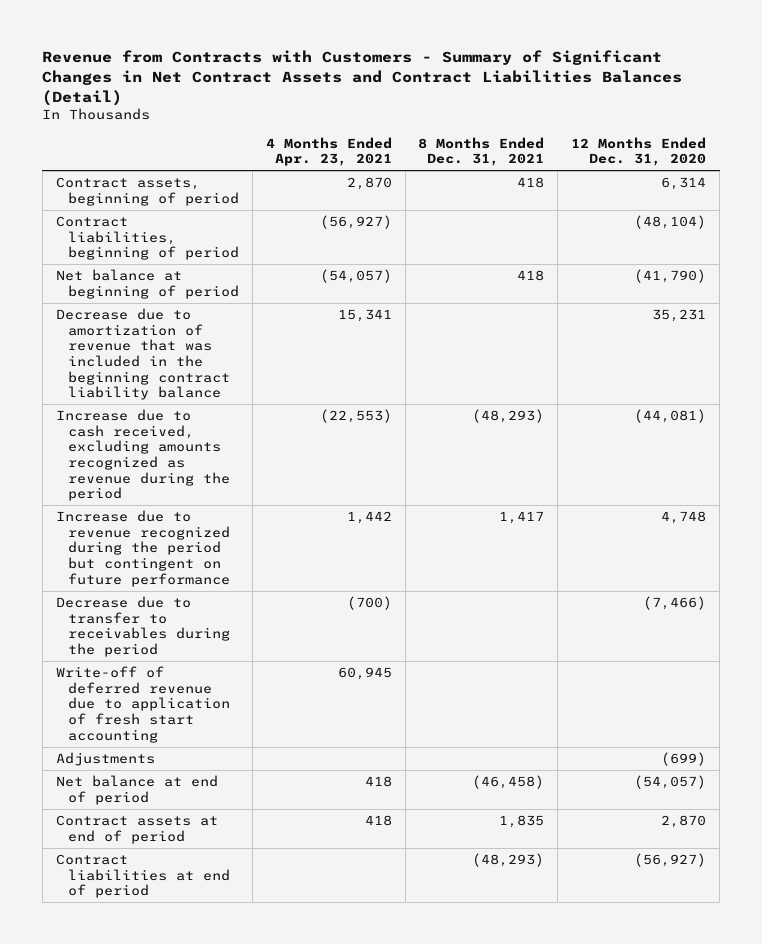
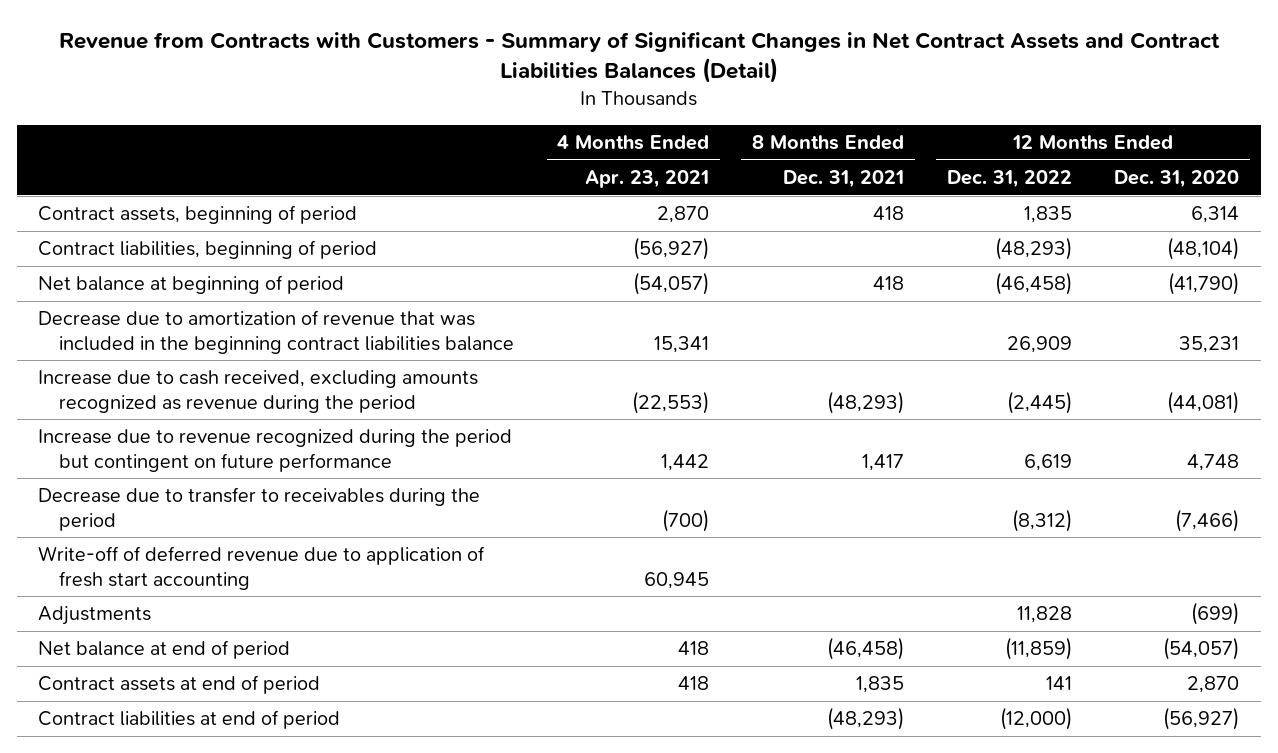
- | 4 Months Ended Apr. 23, 2021 | 8 Months Ended Dec. 31, 2021 | 12 Months Ended Dec. 31, 2020
+ | 4 Months Ended Apr. 23, 2021 | 8 Months Ended Dec. 31, 2021 | 12 Months Ended Dec. 31, 2022 | 12 Months Ended Dec. 31, 2020
- Decrease due to amortization of revenue that was included in the beginning contract liability balance | 15,341 | | 35,231
+ Decrease due to amortization of revenue that was included in the beginning contract liabilities balance | 15,341 | | 26,909 | 35,231

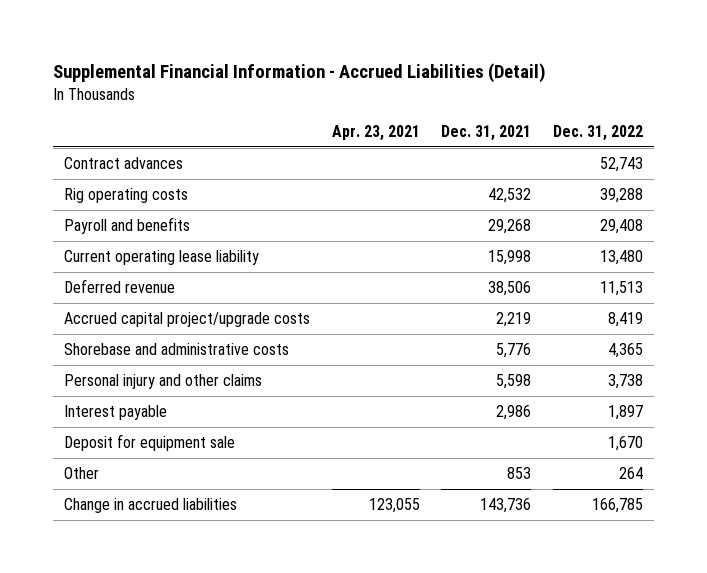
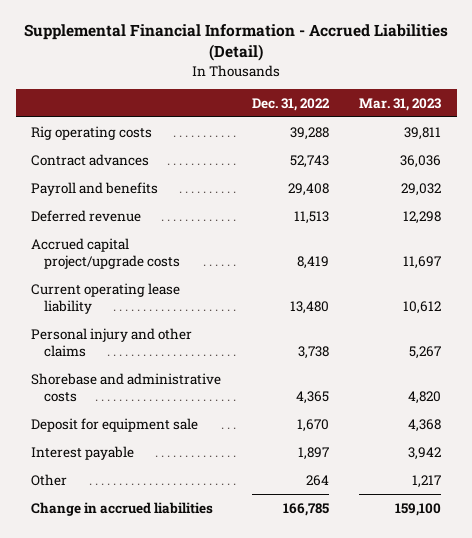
- | Apr. 23, 2021 | Dec. 31, 2021 | Dec. 31, 2022
+ | Dec. 31, 2022 | Mar. 31, 2023
moved down: Contract advances | 52,743 | 36,036
moved down: Current operating lease liability | 13,480 | 10,612
moved down: Shorebase and administrative costs | 4,365 | 4,820
moved down: Interest payable | 1,897 | 3,942

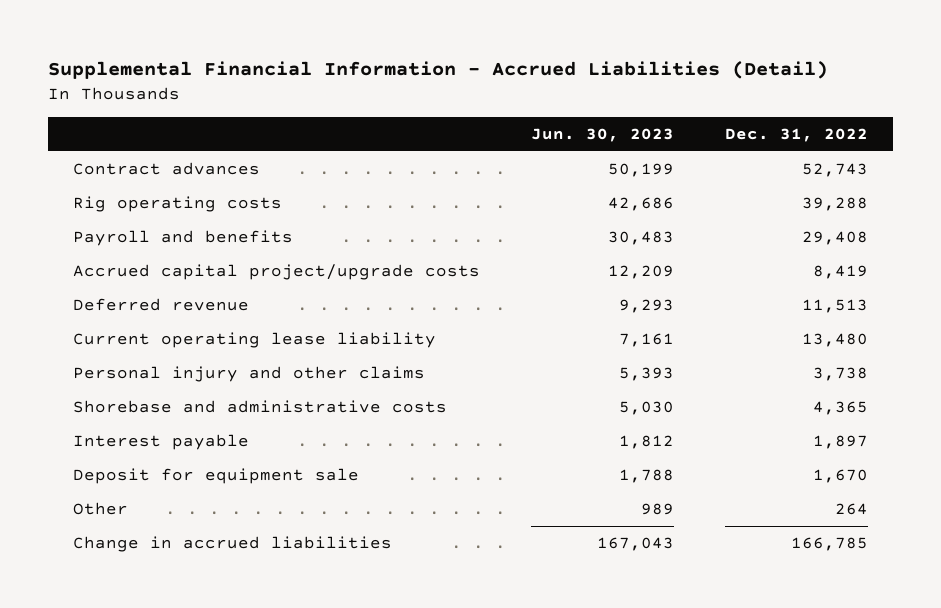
- | Dec. 31, 2022 | Mar. 31, 2023
+ | Jun. 30, 2023 | Dec. 31, 2022
moved down: Rig operating costs | 42,686 | 39,288
moved down: Deferred revenue | 9,293 | 11,513
moved down: Deposit for equipment sale | 1,788 | 1,670

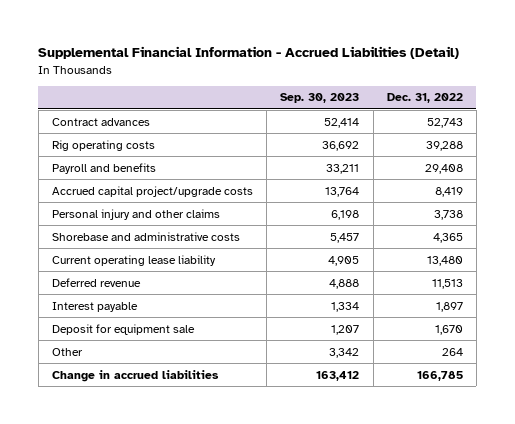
- | Jun. 30, 2023 | Dec. 31, 2022
+ | Sep. 30, 2023 | Dec. 31, 2022
moved down: Current operating lease liability | 4,905 | 13,480
moved down: Deferred revenue | 4,888 | 11,513

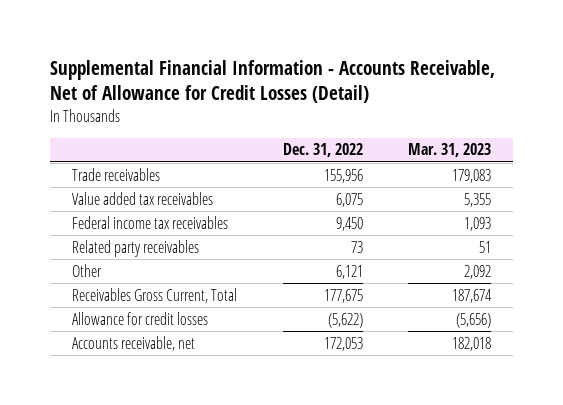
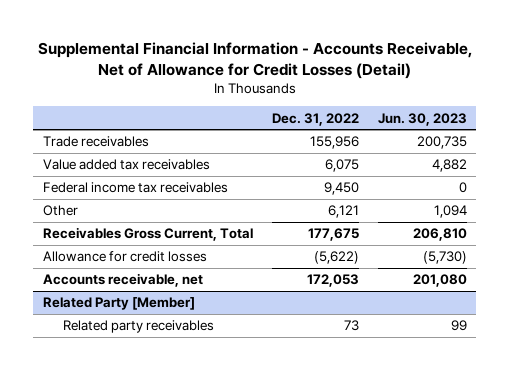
- | Dec. 31, 2022 | Mar. 31, 2023
+ | Dec. 31, 2022 | Jun. 30, 2023
- Related party receivables | 73 | 51
+ Related Party [Member]
+ Related party receivables | 73 | 99

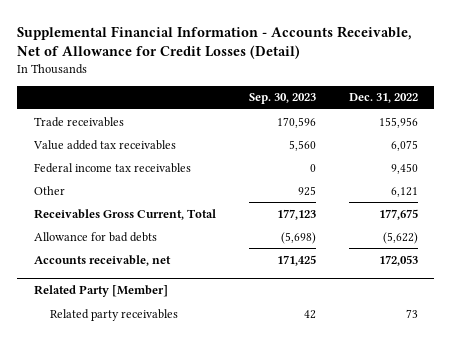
- | Dec. 31, 2022 | Jun. 30, 2023
+ | Sep. 30, 2023 | Dec. 31, 2022
- Allowance for credit losses | (5,622) | (5,730)
+ Allowance for bad debts | (5,698) | (5,622)

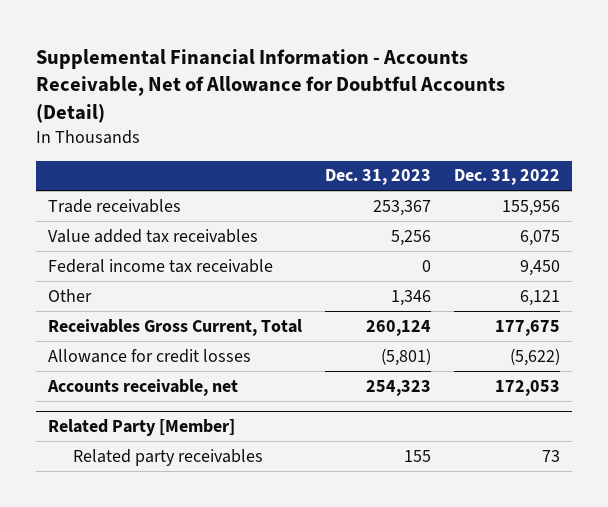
- Supplemental Financial Information - Accounts Receivable, Net of Allowance for Credit Losses (Detail)
+ Supplemental Financial Information - Accounts Receivable, Net of Allowance for Doubtful Accounts (Detail)
- | Sep. 30, 2023 | Dec. 31, 2022
+ | Dec. 31, 2023 | Dec. 31, 2022
- Federal income tax receivables | 0 | 9,450
+ Federal income tax receivable | 0 | 9,450
- Allowance for bad debts | (5,698) | (5,622)
+ Allowance for credit losses | (5,801) | (5,622)

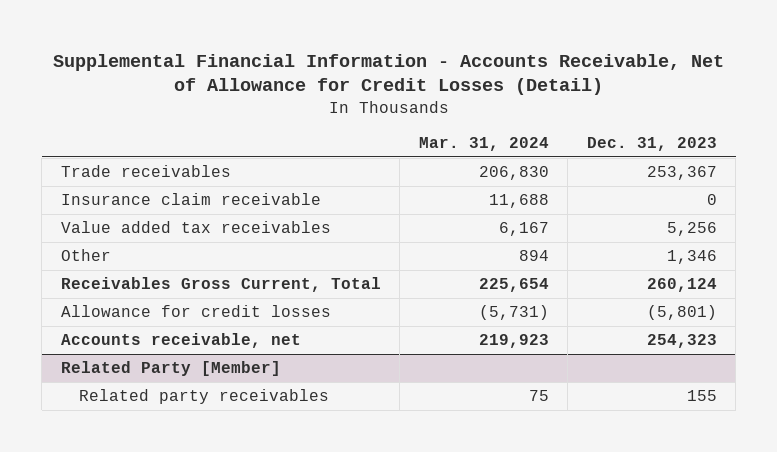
- Supplemental Financial Information - Accounts Receivable, Net of Allowance for Doubtful Accounts (Detail)
+ Supplemental Financial Information - Accounts Receivable, Net of Allowance for Credit Losses (Detail)
- | Dec. 31, 2023 | Dec. 31, 2022
+ | Mar. 31, 2024 | Dec. 31, 2023
+ Insurance claim receivable | 11,688 | 0
- Federal income tax receivable | 0 | 9,450

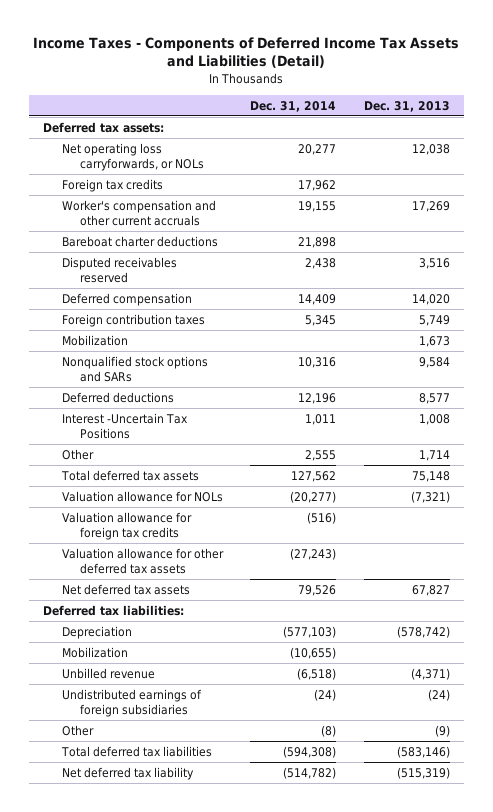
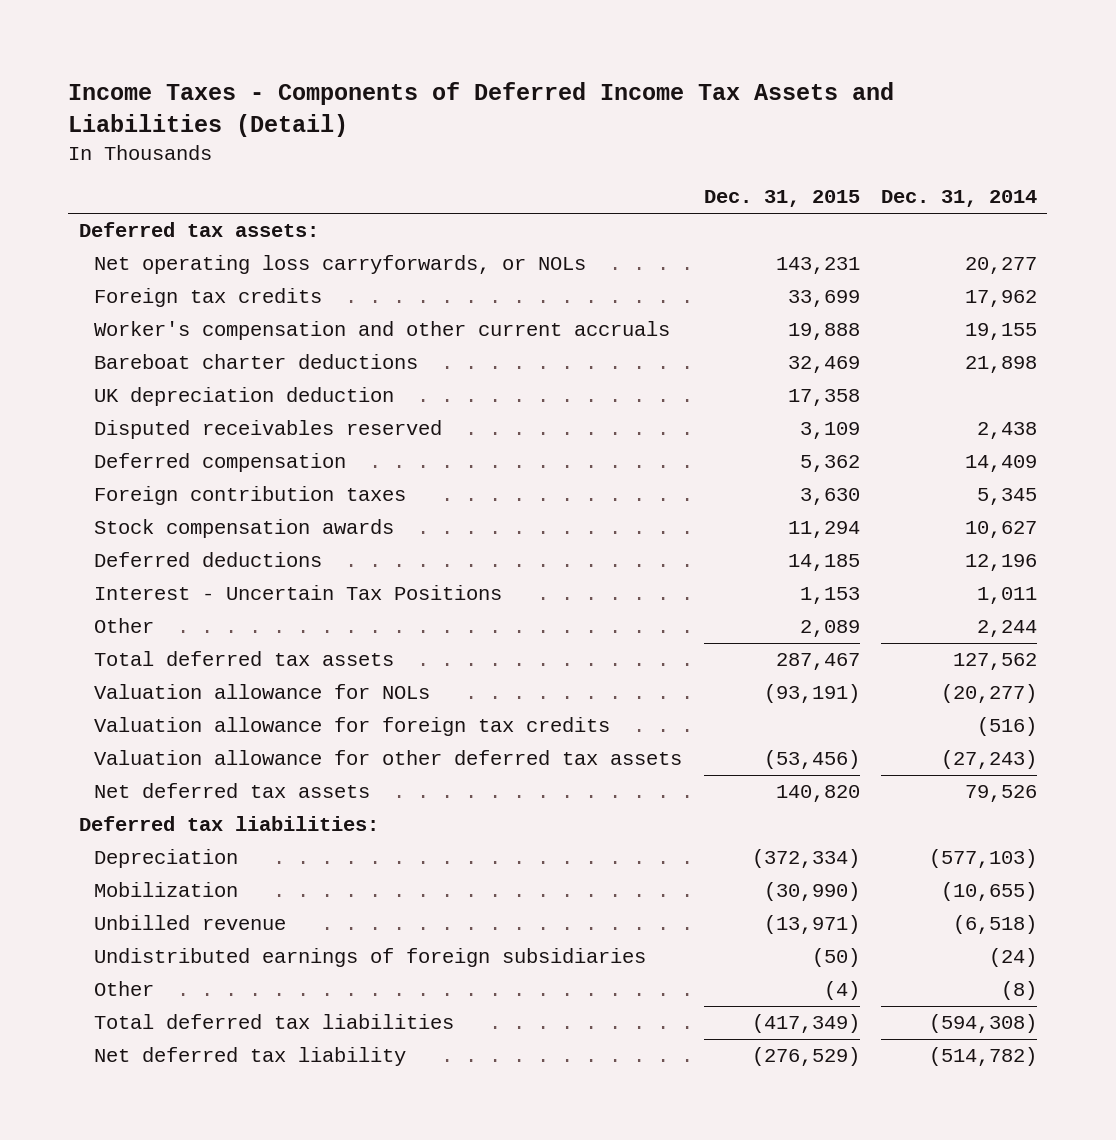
- | Dec. 31, 2014 | Dec. 31, 2013
+ | Dec. 31, 2015 | Dec. 31, 2014
+ UK depreciation deduction | 17,358 |
- Mobilization | | 1,673
- Nonqualified stock options and SARs | 10,316 | 9,584
+ Stock compensation awards | 11,294 | 10,627
- Interest -Uncertain Tax Positions | 1,011 | 1,008
- Other | 2,555 | 1,714
+ Interest - Uncertain Tax Positions | 1,153 | 1,011
+ Other | 2,089 | 2,244

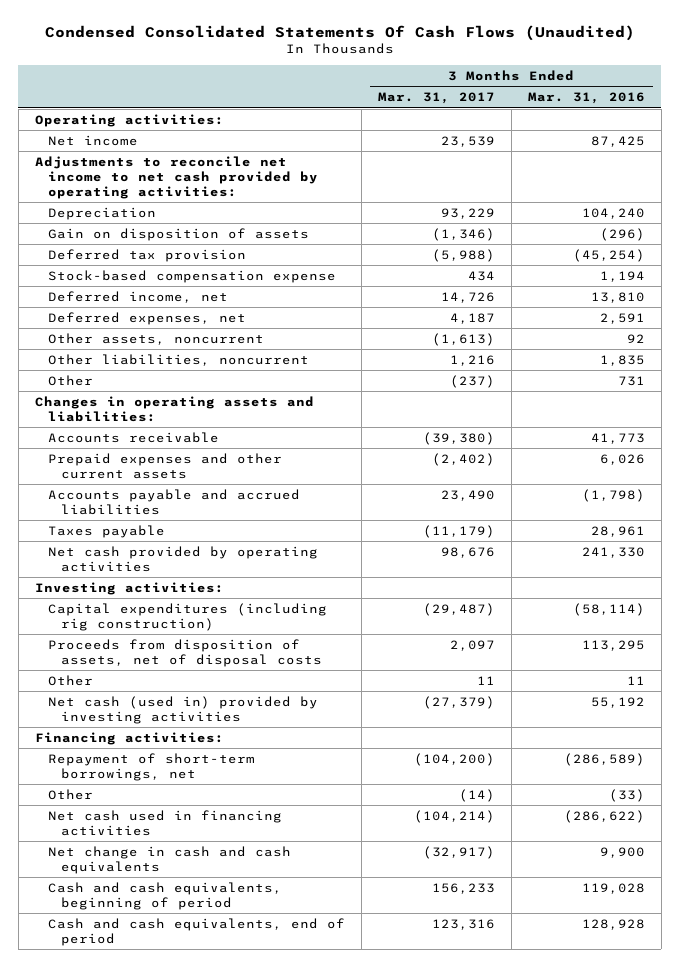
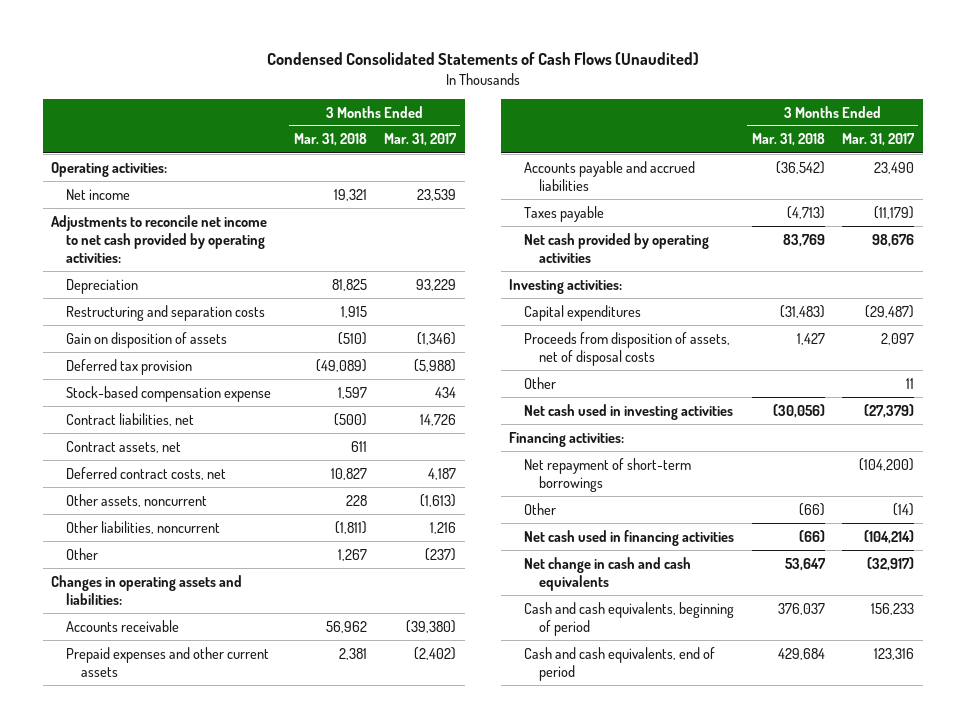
- Condensed Consolidated Statements Of Cash Flows (Unaudited)
+ Condensed Consolidated Statements of Cash Flows (Unaudited)
- | 3 Months Ended Mar. 31, 2017 | 3 Months Ended Mar. 31, 2016
+ | 3 Months Ended Mar. 31, 2018 | 3 Months Ended Mar. 31, 2017
+ Restructuring and separation costs | 1,915 |
- Deferred income, net | 14,726 | 13,810
- Deferred expenses, net | 4,187 | 2,591
+ Contract liabilities, net | (500) | 14,726
+ Contract assets, net | 611 |
+ Deferred contract costs, net | 10,827 | 4,187
- Capital expenditures (including rig construction) | (29,487) | (58,114)
+ Capital expenditures | (31,483) | (29,487)
- Net cash (used in) provided by investing activities | (27,379) | 55,192
+ Net cash used in investing activities | (30,056) | (27,379)
- Repayment of short-term borrowings, net | (104,200) | (286,589)
+ Net repayment of short-term borrowings | | (104,200)

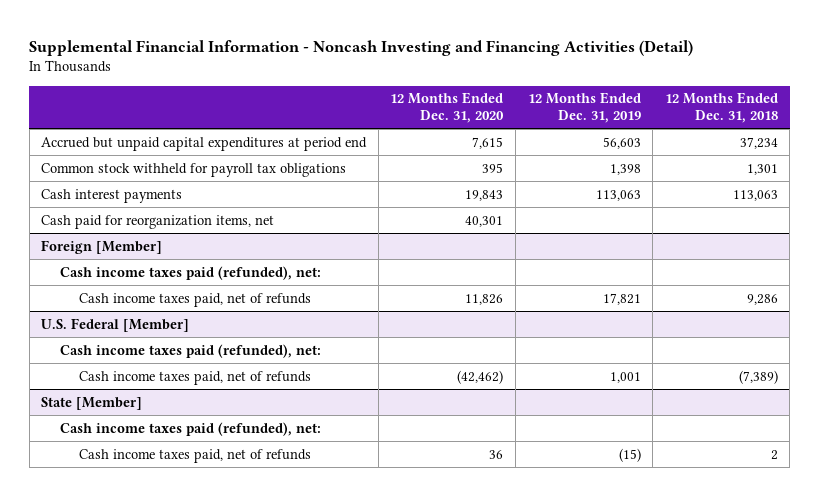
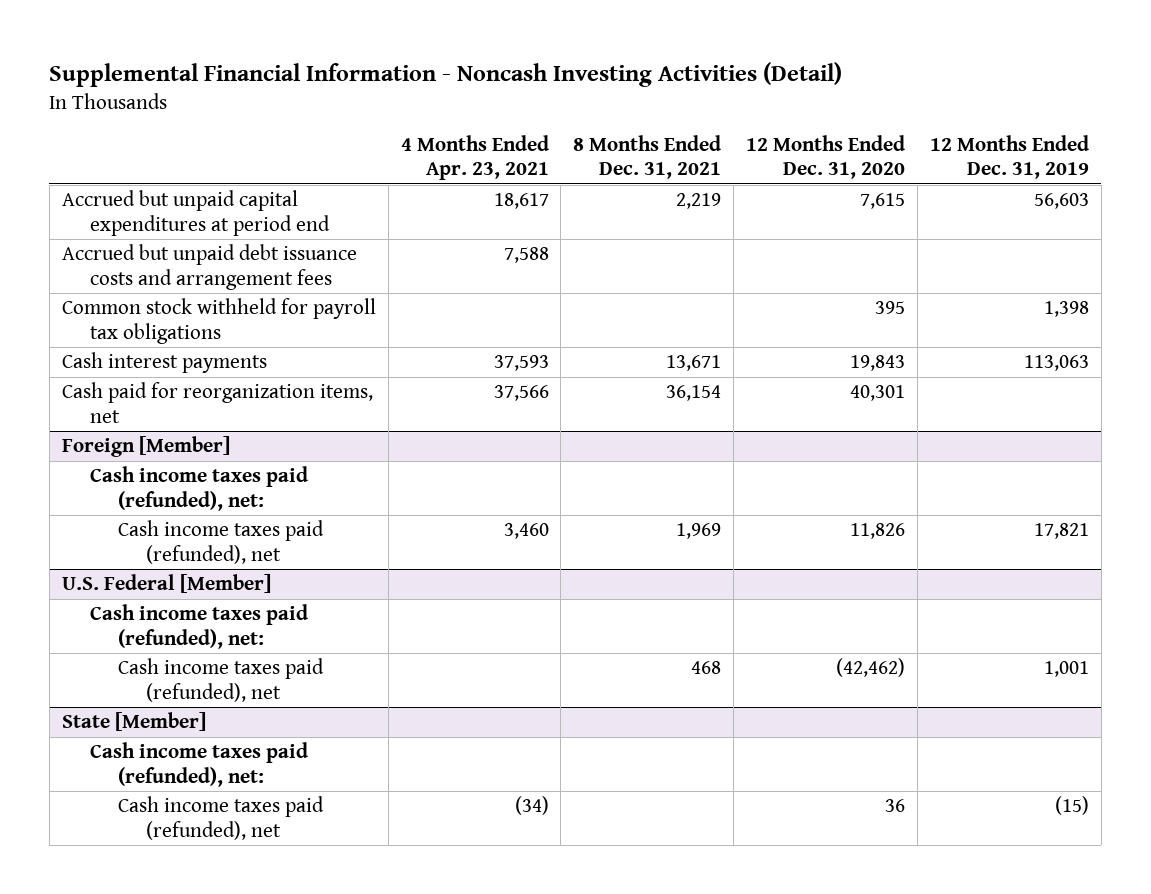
- Supplemental Financial Information - Noncash Investing and Financing Activities (Detail)
+ Supplemental Financial Information - Noncash Investing Activities (Detail)
- | 12 Months Ended Dec. 31, 2020 | 12 Months Ended Dec. 31, 2019 | 12 Months Ended Dec. 31, 2018
+ | 4 Months Ended Apr. 23, 2021 | 8 Months Ended Dec. 31, 2021 | 12 Months Ended Dec. 31, 2020 | 12 Months Ended Dec. 31, 2019
+ Accrued but unpaid debt issuance costs and arrangement fees | 7,588 | | |
@ Foreign [Member]
- Cash income taxes paid, net of refunds | 11,826 | 17,821 | 9,286
+ Cash income taxes paid (refunded), net | 3,460 | 1,969 | 11,826 | 17,821
@ U.S. Federal [Member]
- Cash income taxes paid, net of refunds | (42,462) | 1,001 | (7,389)
+ Cash income taxes paid (refunded), net | | 468 | (42,462) | 1,001
@ State [Member]
- Cash income taxes paid, net of refunds | 36 | (15) | 2
+ Cash income taxes paid (refunded), net | (34) | | 36 | (15)

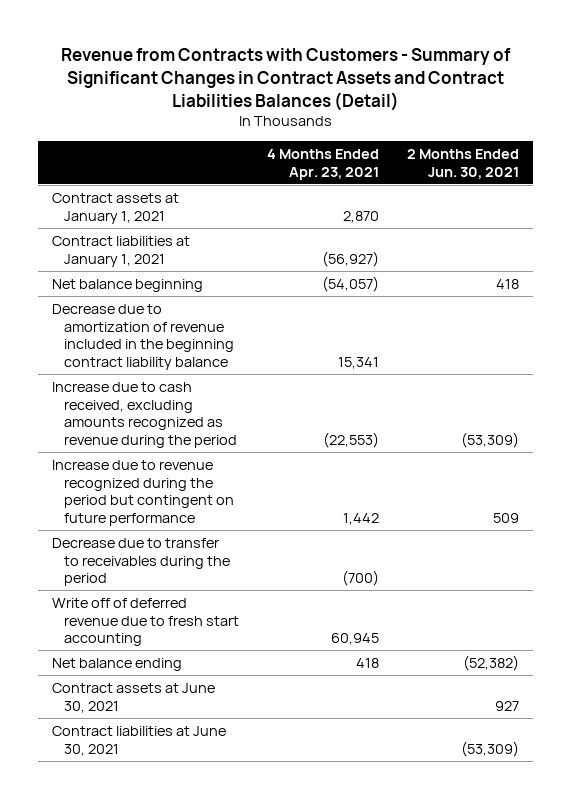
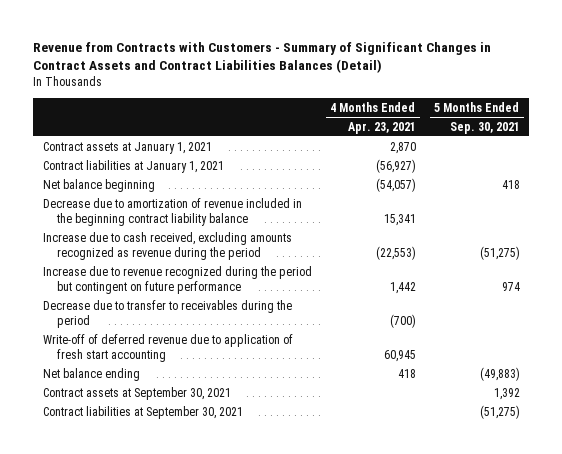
- | 4 Months Ended Apr. 23, 2021 | 2 Months Ended Jun. 30, 2021
+ | 4 Months Ended Apr. 23, 2021 | 5 Months Ended Sep. 30, 2021
- Write off of deferred revenue due to fresh start accounting | 60,945 |
+ Write-off of deferred revenue due to application of fresh start accounting | 60,945 |
- Contract assets at June 30, 2021 | | 927
- Contract liabilities at June 30, 2021 | | (53,309)
+ Contract assets at September 30, 2021 | | 1,392
+ Contract liabilities at September 30, 2021 | | (51,275)

